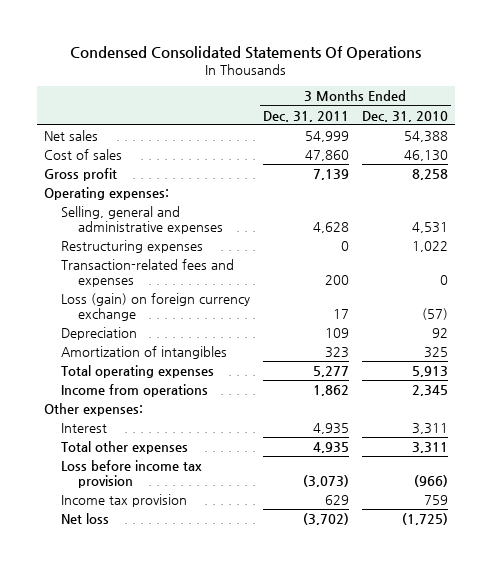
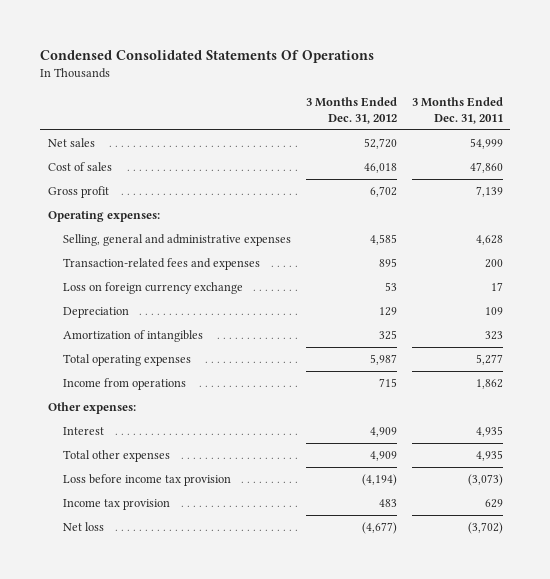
- | 3 Months Ended Dec. 31, 2011 | 3 Months Ended Dec. 31, 2010
+ | 3 Months Ended Dec. 31, 2012 | 3 Months Ended Dec. 31, 2011
- Restructuring expenses | 0 | 1,022
- Loss (gain) on foreign currency exchange | 17 | (57)
+ Loss on foreign currency exchange | 53 | 17

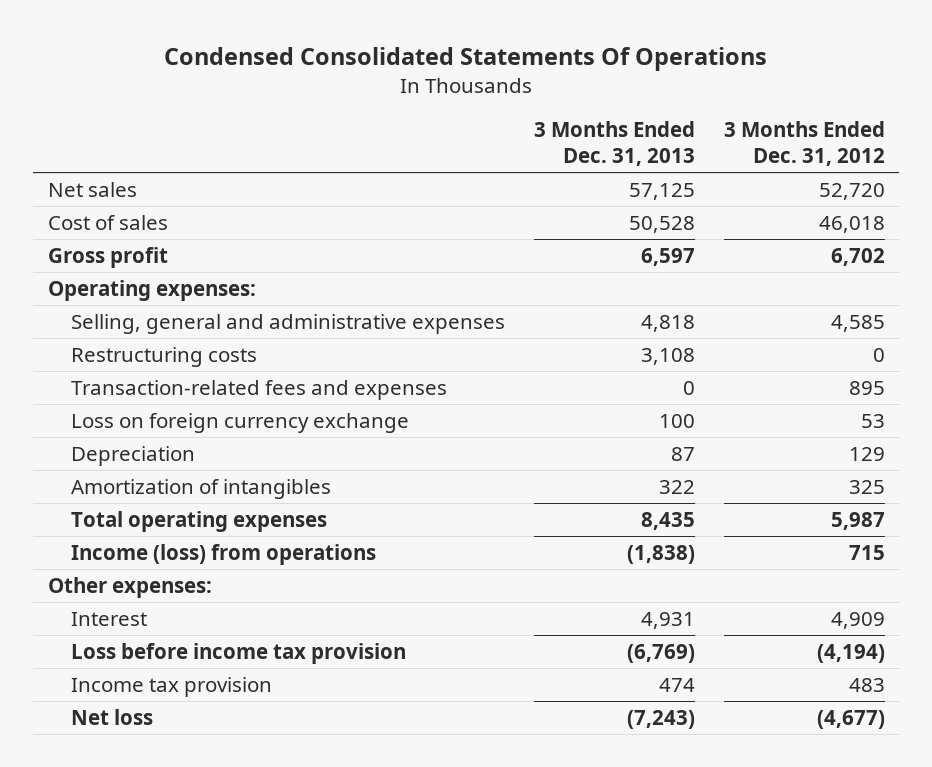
- | 3 Months Ended Dec. 31, 2012 | 3 Months Ended Dec. 31, 2011
+ | 3 Months Ended Dec. 31, 2013 | 3 Months Ended Dec. 31, 2012
+ Restructuring costs | 3,108 | 0
- Income from operations | 715 | 1,862
+ Income (loss) from operations | (1,838) | 715
- Total other expenses | 4,909 | 4,935

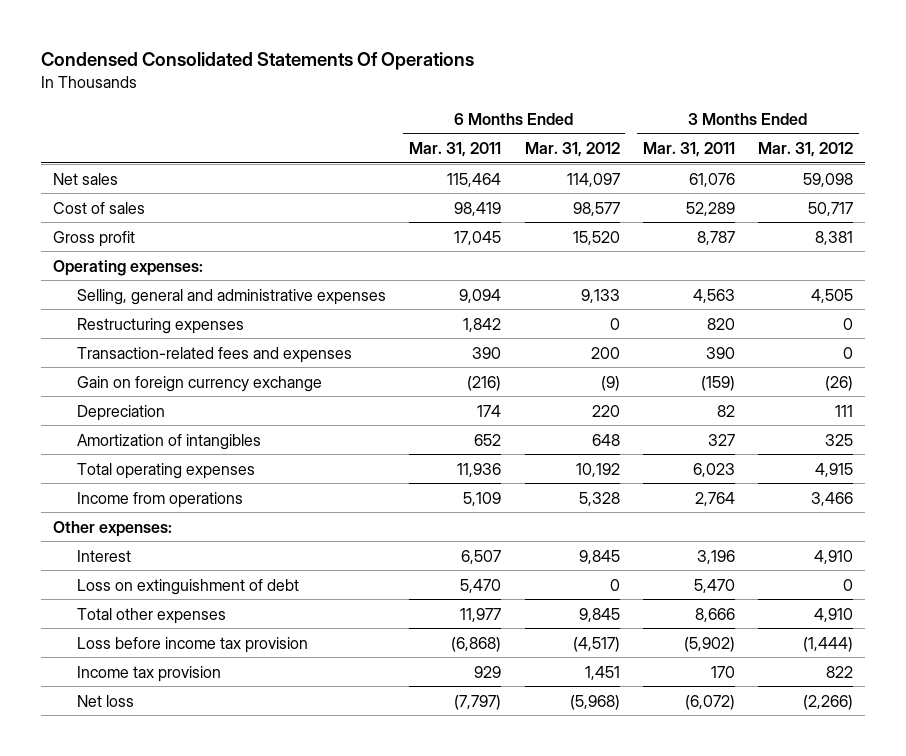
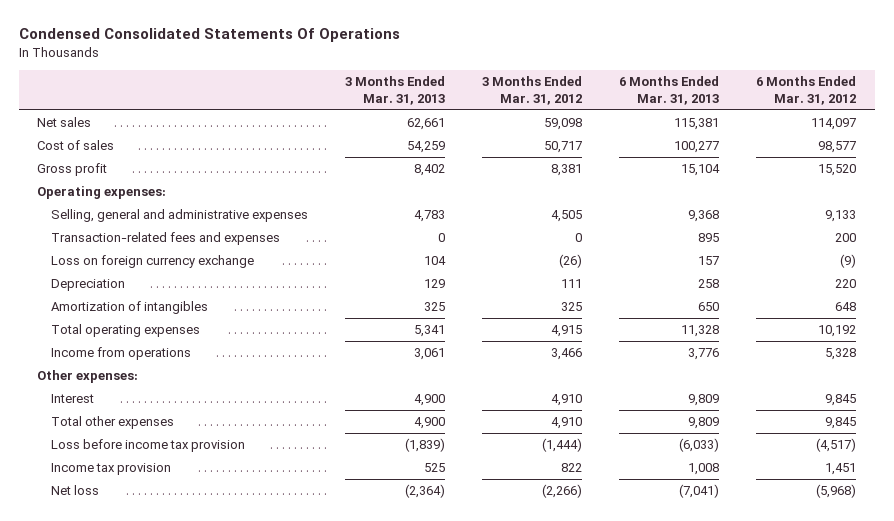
- | 6 Months Ended Mar. 31, 2011 | 6 Months Ended Mar. 31, 2012 | 3 Months Ended Mar. 31, 2011 | 3 Months Ended Mar. 31, 2012
+ | 3 Months Ended Mar. 31, 2013 | 3 Months Ended Mar. 31, 2012 | 6 Months Ended Mar. 31, 2013 | 6 Months Ended Mar. 31, 2012
- Restructuring expenses | 1,842 | 0 | 820 | 0
- Gain on foreign currency exchange | (216) | (9) | (159) | (26)
+ Loss on foreign currency exchange | 104 | (26) | 157 | (9)
- Loss on extinguishment of debt | 5,470 | 0 | 5,470 | 0

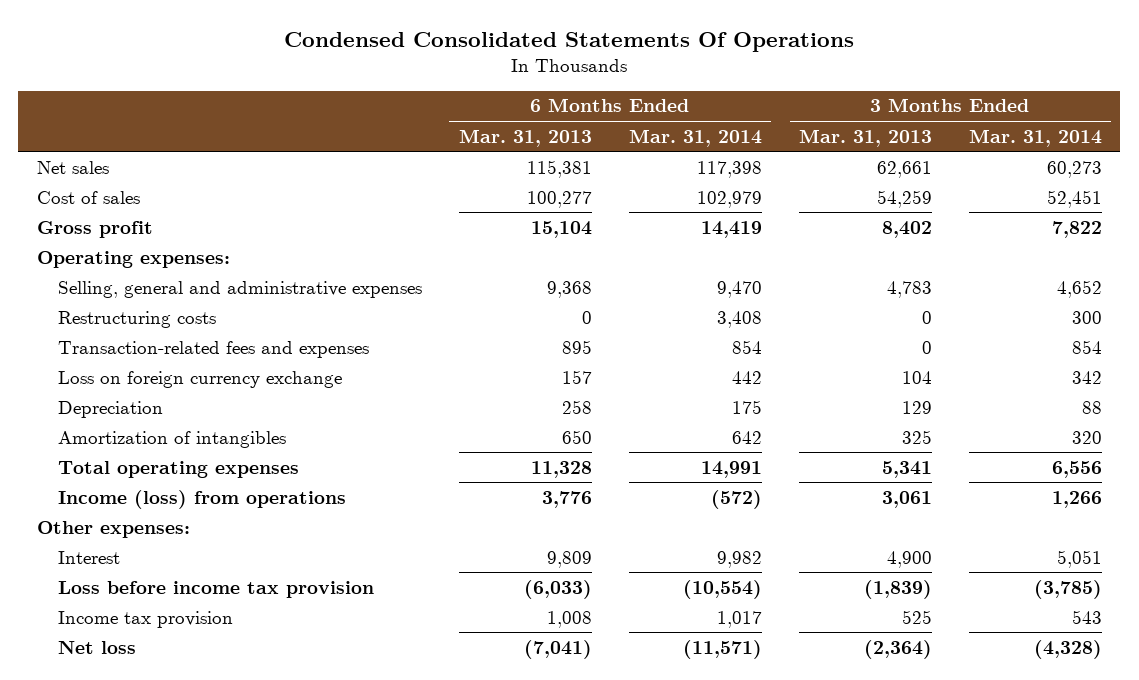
- | 3 Months Ended Mar. 31, 2013 | 3 Months Ended Mar. 31, 2012 | 6 Months Ended Mar. 31, 2013 | 6 Months Ended Mar. 31, 2012
+ | 6 Months Ended Mar. 31, 2013 | 6 Months Ended Mar. 31, 2014 | 3 Months Ended Mar. 31, 2013 | 3 Months Ended Mar. 31, 2014
+ Restructuring costs | 0 | 3,408 | 0 | 300
- Income from operations | 3,061 | 3,466 | 3,776 | 5,328
+ Income (loss) from operations | 3,776 | (572) | 3,061 | 1,266
- Total other expenses | 4,900 | 4,910 | 9,809 | 9,845

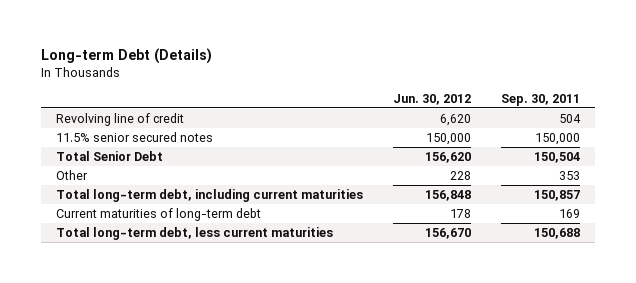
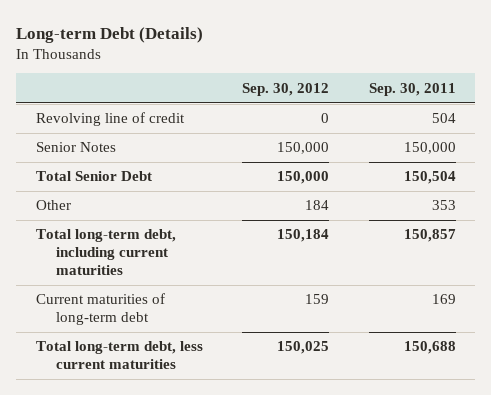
- | Jun. 30, 2012 | Sep. 30, 2011
+ | Sep. 30, 2012 | Sep. 30, 2011
- 11.5% senior secured notes | 150,000 | 150,000
+ Senior Notes | 150,000 | 150,000

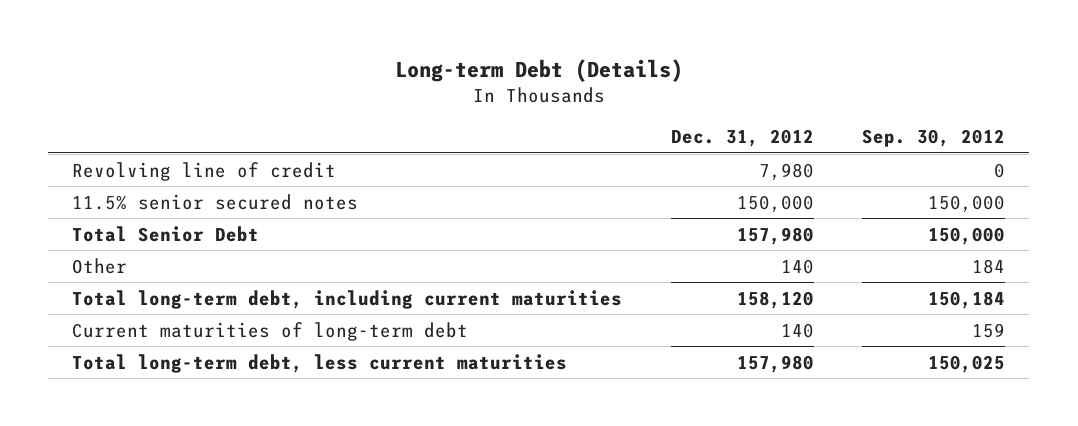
- | Sep. 30, 2012 | Sep. 30, 2011
+ | Dec. 31, 2012 | Sep. 30, 2012
- Senior Notes | 150,000 | 150,000
+ 11.5% senior secured notes | 150,000 | 150,000

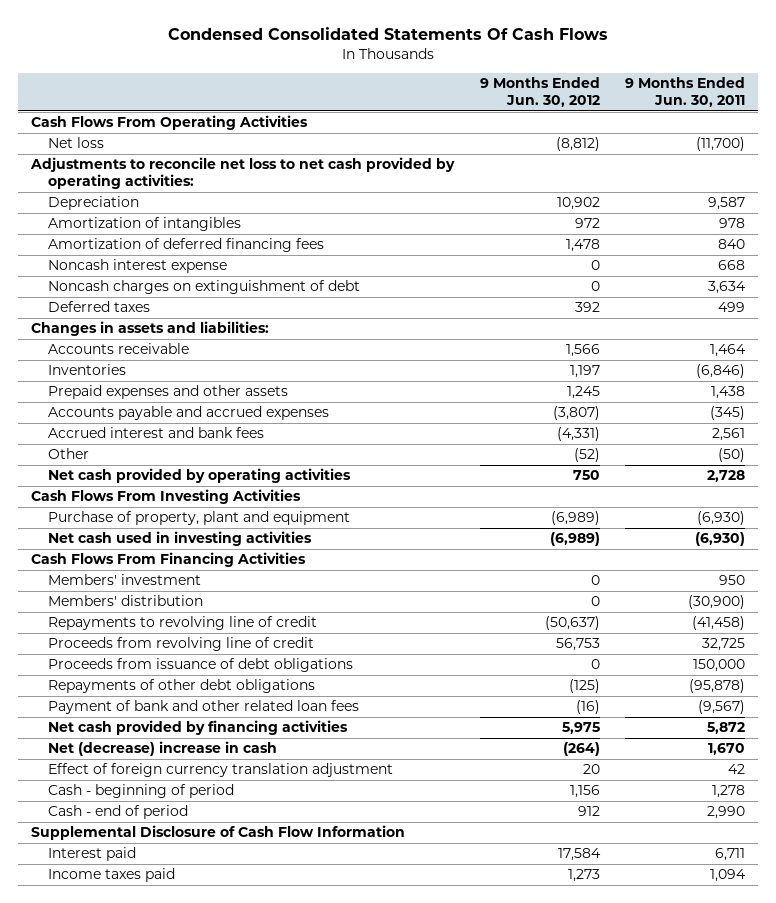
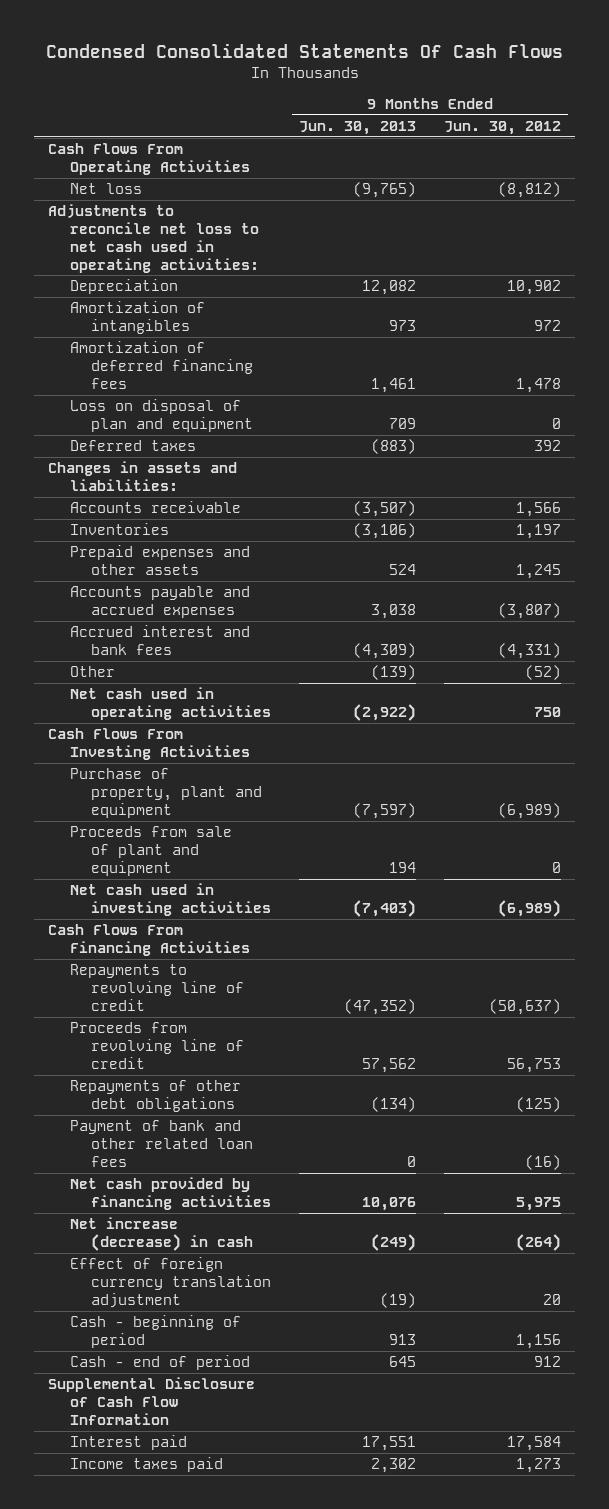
- | 9 Months Ended Jun. 30, 2012 | 9 Months Ended Jun. 30, 2011
+ | 9 Months Ended Jun. 30, 2013 | 9 Months Ended Jun. 30, 2012
- Adjustments to reconcile net loss to net cash provided by operating activities:
+ Adjustments to reconcile net loss to net cash used in operating activities:
- Noncash interest expense | 0 | 668
- Noncash charges on extinguishment of debt | 0 | 3,634
+ Loss on disposal of plan and equipment | 709 | 0
- Net cash provided by operating activities | 750 | 2,728
+ Net cash used in operating activities | (2,922) | 750
+ Proceeds from sale of plant and equipment | 194 | 0
- Members' investment | 0 | 950
- Members' distribution | 0 | (30,900)
- Proceeds from issuance of debt obligations | 0 | 150,000
- Net (decrease) increase in cash | (264) | 1,670
+ Net increase (decrease) in cash | (249) | (264)

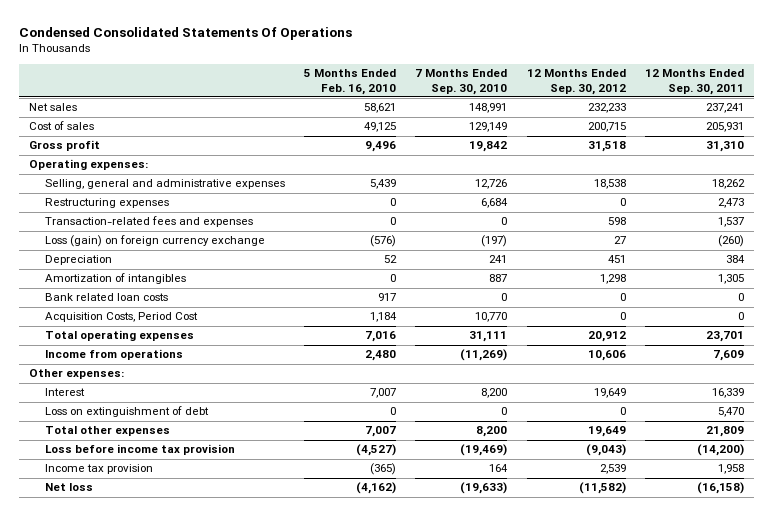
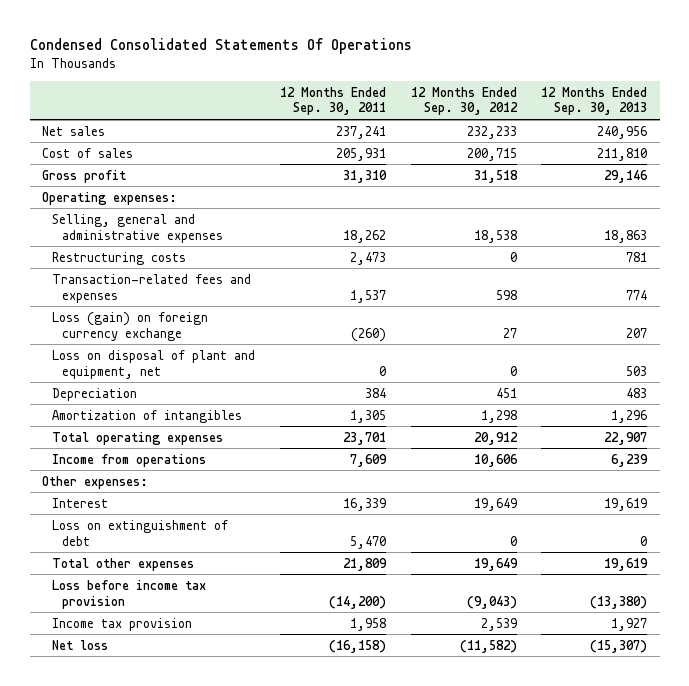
- | 5 Months Ended Feb. 16, 2010 | 7 Months Ended Sep. 30, 2010 | 12 Months Ended Sep. 30, 2012 | 12 Months Ended Sep. 30, 2011
+ | 12 Months Ended Sep. 30, 2011 | 12 Months Ended Sep. 30, 2012 | 12 Months Ended Sep. 30, 2013
- Restructuring expenses | 0 | 6,684 | 0 | 2,473
+ Restructuring costs | 2,473 | 0 | 781
+ Loss on disposal of plant and equipment, net | 0 | 0 | 503
- Bank related loan costs | 917 | 0 | 0 | 0
- Acquisition Costs, Period Cost | 1,184 | 10,770 | 0 | 0

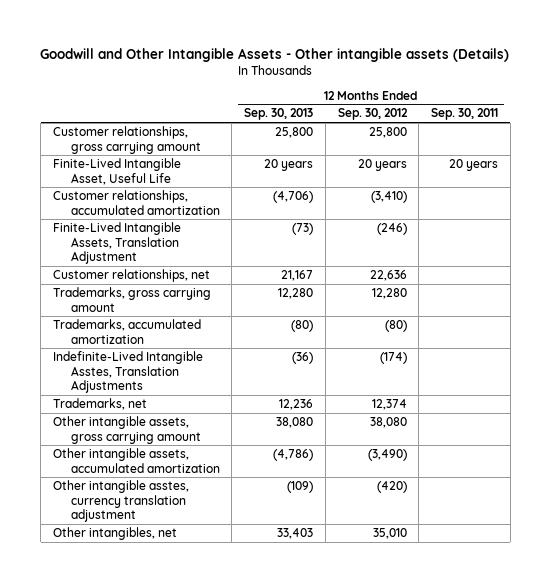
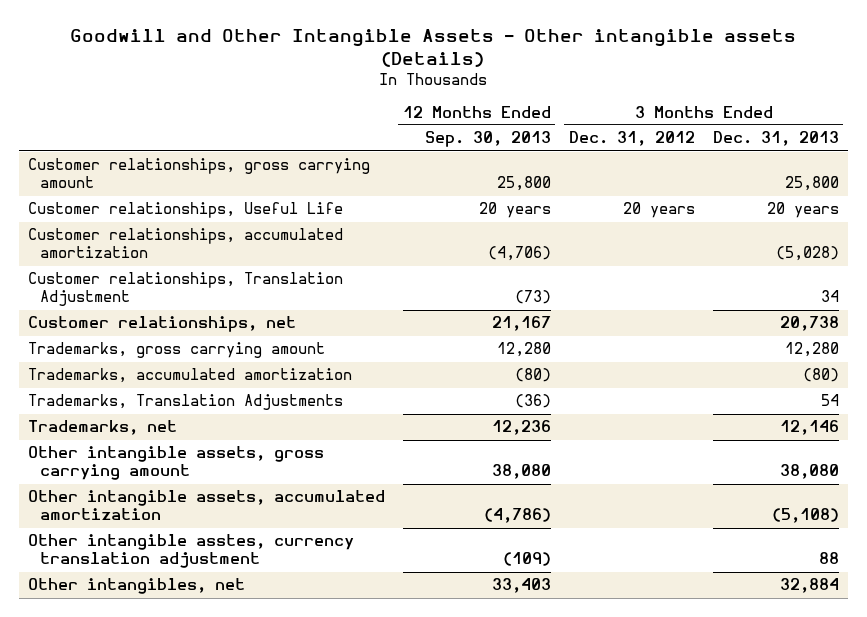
- | 12 Months Ended Sep. 30, 2013 | 12 Months Ended Sep. 30, 2012 | 12 Months Ended Sep. 30, 2011
+ | 12 Months Ended Sep. 30, 2013 | 3 Months Ended Dec. 31, 2012 | 3 Months Ended Dec. 31, 2013
- Finite-Lived Intangible Asset, Useful Life | 20 years | 20 years | 20 years
+ Customer relationships, Useful Life | 20 years | 20 years | 20 years
- Finite-Lived Intangible Assets, Translation Adjustment | (73) | (246) |
+ Customer relationships, Translation Adjustment | (73) | | 34
- Indefinite-Lived Intangible Asstes, Translation Adjustments | (36) | (174) |
+ Trademarks, Translation Adjustments | (36) | | 54

